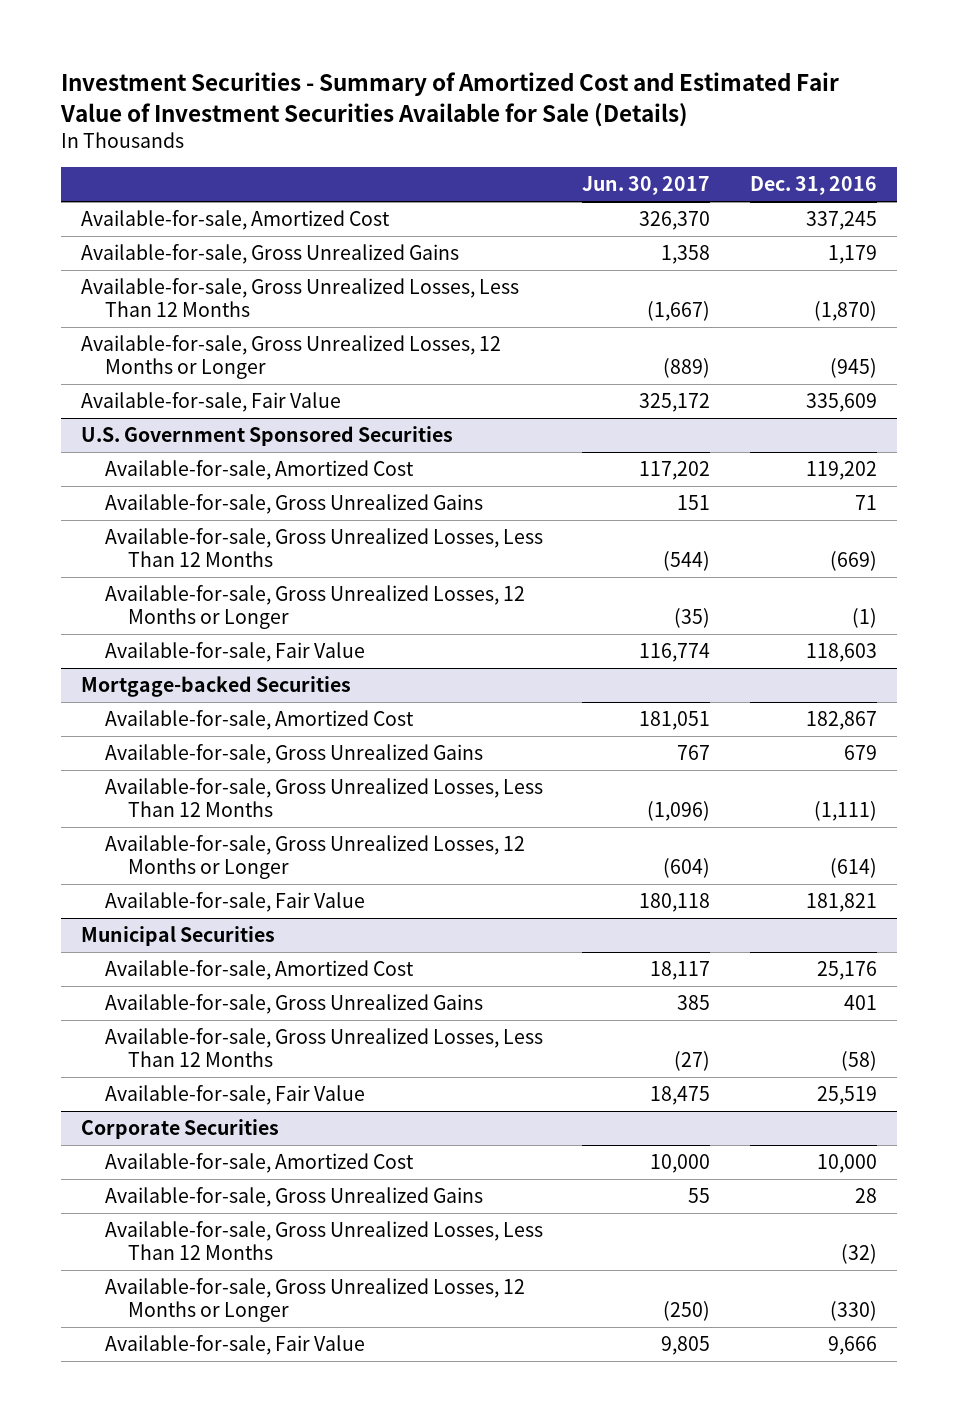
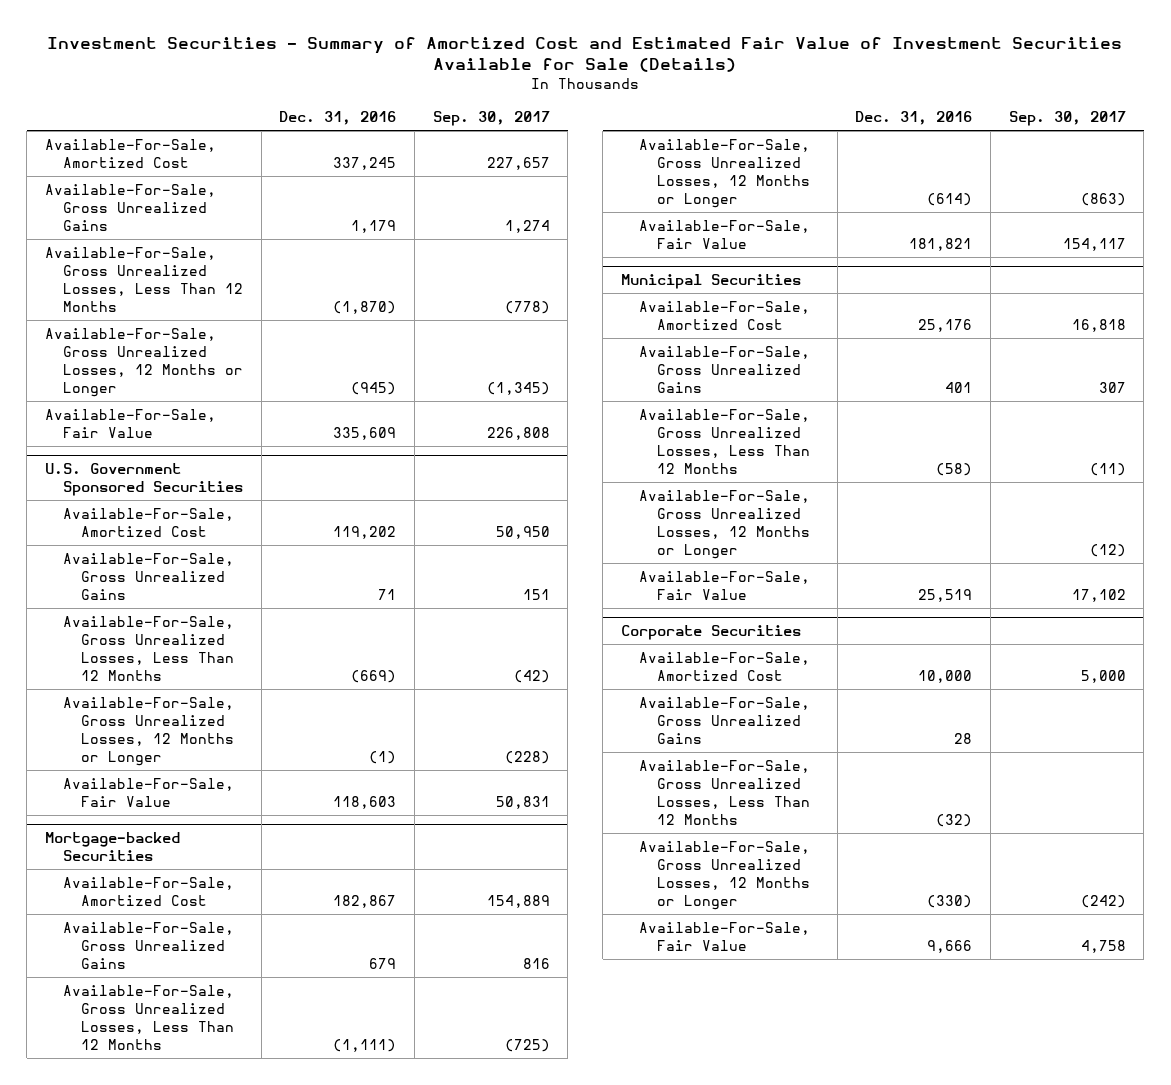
- | Jun. 30, 2017 | Dec. 31, 2016
+ | Dec. 31, 2016 | Sep. 30, 2017
- Available-for-sale, Amortized Cost | 326,370 | 337,245
- Available-for-sale, Gross Unrealized Gains | 1,358 | 1,179
- Available-for-sale, Gross Unrealized Losses, Less Than 12 Months | (1,667) | (1,870)
- Available-for-sale, Gross Unrealized Losses, 12 Months or Longer | (889) | (945)
- Available-for-sale, Fair Value | 325,172 | 335,609
+ Available-For-Sale, Amortized Cost | 337,245 | 227,657
+ Available-For-Sale, Gross Unrealized Gains | 1,179 | 1,274
+ Available-For-Sale, Gross Unrealized Losses, Less Than 12 Months | (1,870) | (778)
+ Available-For-Sale, Gross Unrealized Losses, 12 Months or Longer | (945) | (1,345)
+ Available-For-Sale, Fair Value | 335,609 | 226,808
@ U.S. Government Sponsored Securities
- Available-for-sale, Amortized Cost | 117,202 | 119,202
- Available-for-sale, Gross Unrealized Gains | 151 | 71
- Available-for-sale, Gross Unrealized Losses, Less Than 12 Months | (544) | (669)
- Available-for-sale, Gross Unrealized Losses, 12 Months or Longer | (35) | (1)
- Available-for-sale, Fair Value | 116,774 | 118,603
+ Available-For-Sale, Amortized Cost | 119,202 | 50,950
+ Available-For-Sale, Gross Unrealized Gains | 71 | 151
+ Available-For-Sale, Gross Unrealized Losses, Less Than 12 Months | (669) | (42)
+ Available-For-Sale, Gross Unrealized Losses, 12 Months or Longer | (1) | (228)
+ Available-For-Sale, Fair Value | 118,603 | 50,831
@ Mortgage-backed Securities
- Available-for-sale, Amortized Cost | 181,051 | 182,867
- Available-for-sale, Gross Unrealized Gains | 767 | 679
- Available-for-sale, Gross Unrealized Losses, Less Than 12 Months | (1,096) | (1,111)
- Available-for-sale, Gross Unrealized Losses, 12 Months or Longer | (604) | (614)
- Available-for-sale, Fair Value | 180,118 | 181,821
+ Available-For-Sale, Amortized Cost | 182,867 | 154,889
+ Available-For-Sale, Gross Unrealized Gains | 679 | 816
+ Available-For-Sale, Gross Unrealized Losses, Less Than 12 Months | (1,111) | (725)
+ Available-For-Sale, Gross Unrealized Losses, 12 Months or Longer | (614) | (863)
+ Available-For-Sale, Fair Value | 181,821 | 154,117
@ Municipal Securities
- Available-for-sale, Amortized Cost | 18,117 | 25,176
- Available-for-sale, Gross Unrealized Gains | 385 | 401
- Available-for-sale, Gross Unrealized Losses, Less Than 12 Months | (27) | (58)
- Available-for-sale, Fair Value | 18,475 | 25,519
+ Available-For-Sale, Amortized Cost | 25,176 | 16,818
+ Available-For-Sale, Gross Unrealized Gains | 401 | 307
+ Available-For-Sale, Gross Unrealized Losses, Less Than 12 Months | (58) | (11)
+ Available-For-Sale, Gross Unrealized Losses, 12 Months or Longer | | (12)
+ Available-For-Sale, Fair Value | 25,519 | 17,102
@ Corporate Securities
- Available-for-sale, Amortized Cost | 10,000 | 10,000
- Available-for-sale, Gross Unrealized Gains | 55 | 28
- Available-for-sale, Gross Unrealized Losses, Less Than 12 Months | | (32)
- Available-for-sale, Gross Unrealized Losses, 12 Months or Longer | (250) | (330)
- Available-for-sale, Fair Value | 9,805 | 9,666
+ Available-For-Sale, Amortized Cost | 10,000 | 5,000
+ Available-For-Sale, Gross Unrealized Gains | 28 |
+ Available-For-Sale, Gross Unrealized Losses, Less Than 12 Months | (32) |
+ Available-For-Sale, Gross Unrealized Losses, 12 Months or Longer | (330) | (242)
+ Available-For-Sale, Fair Value | 9,666 | 4,758

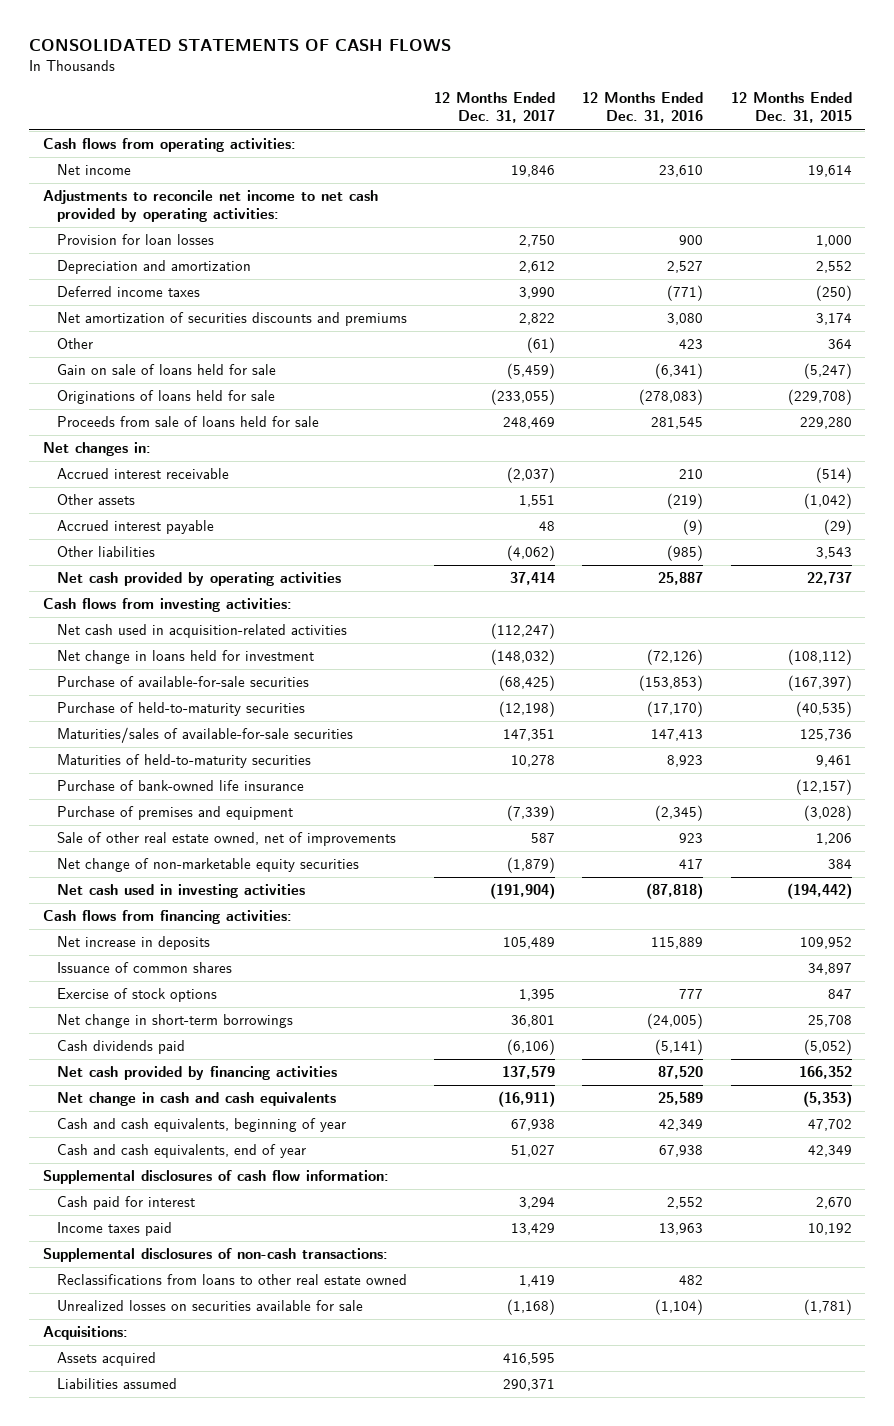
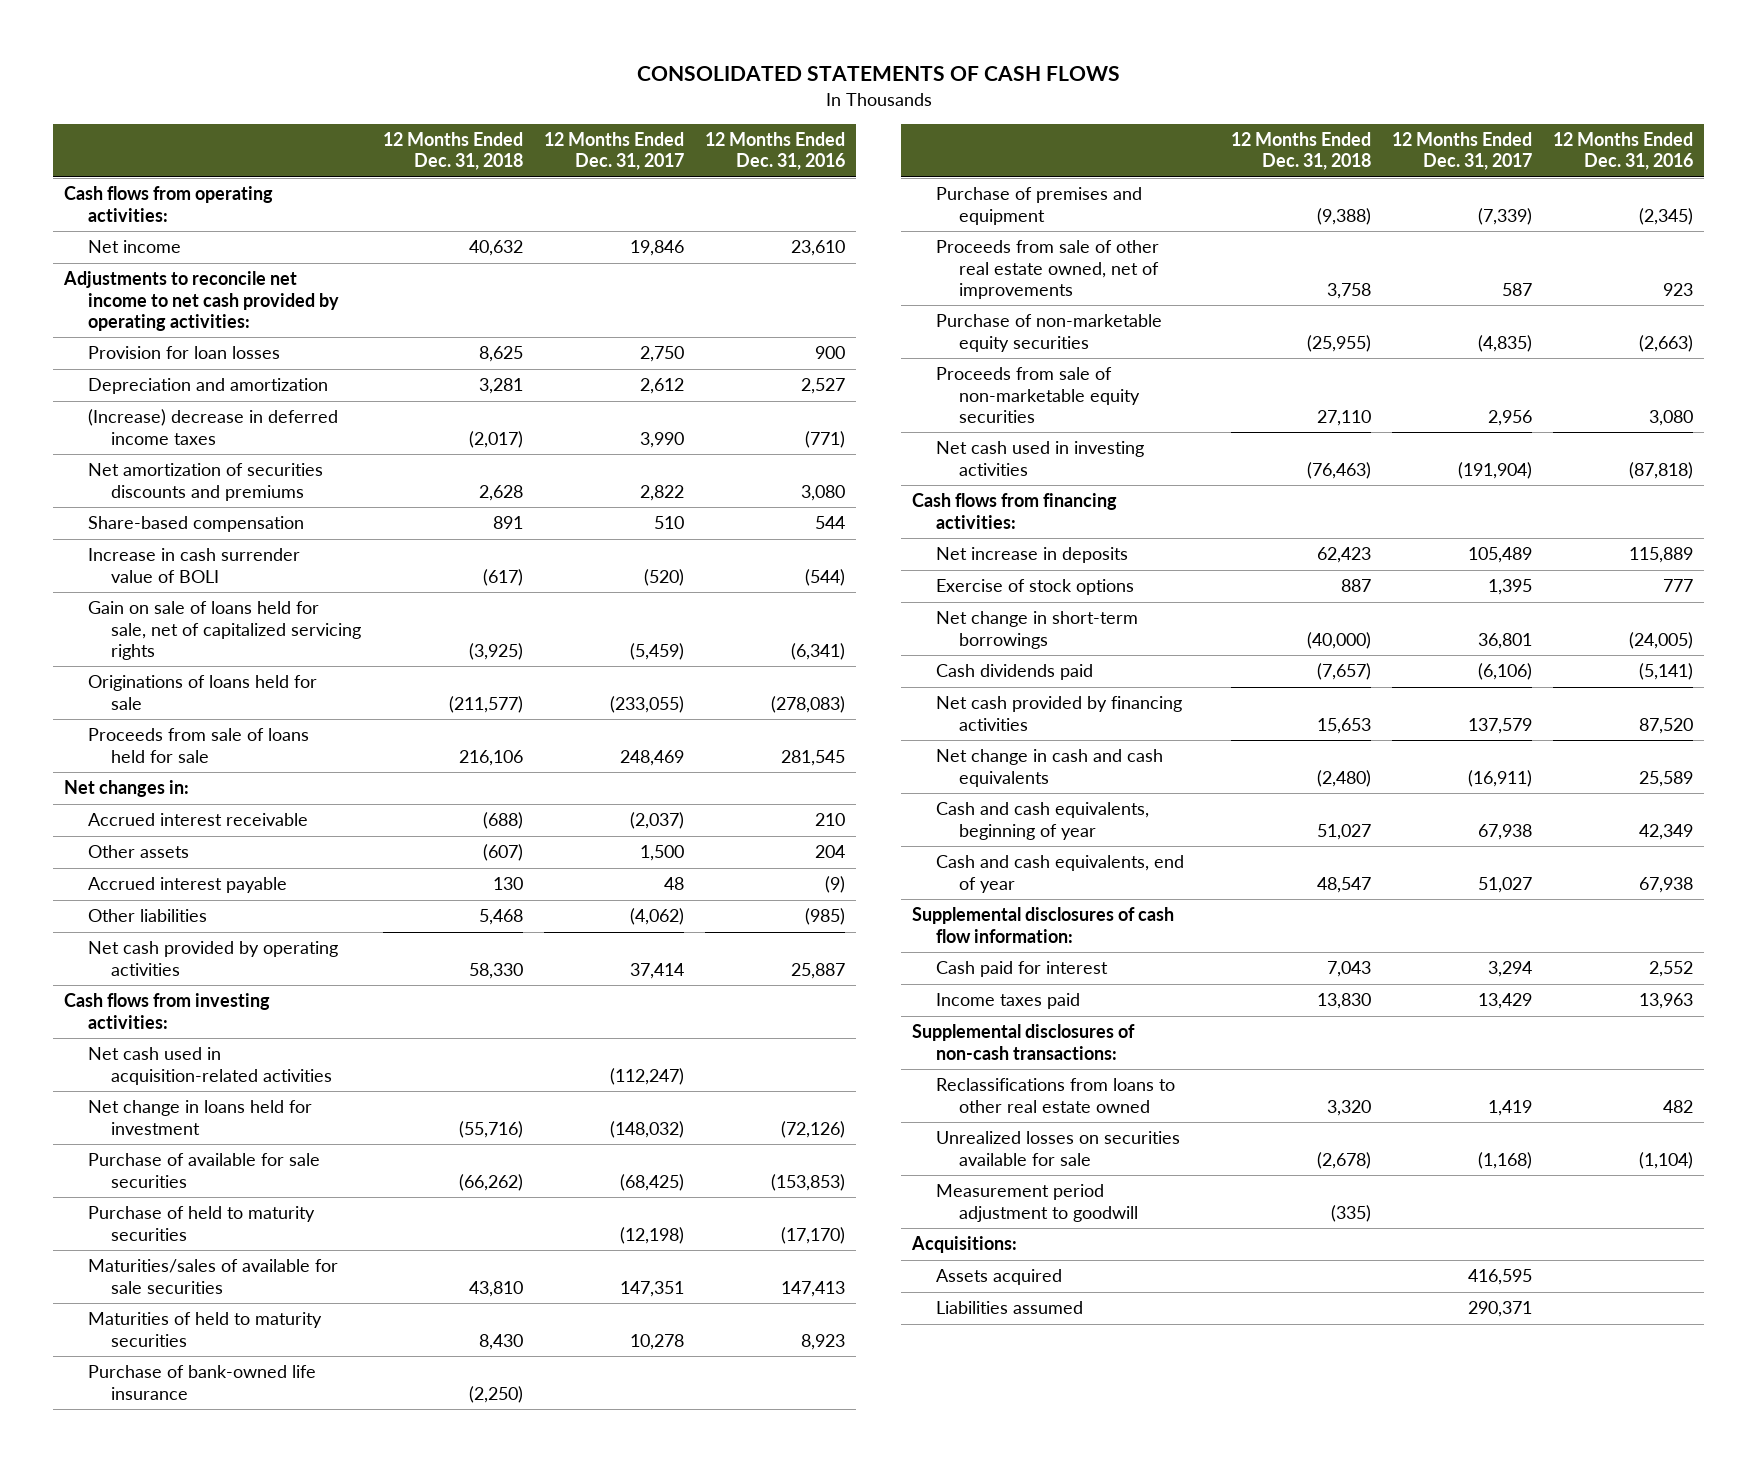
- | 12 Months Ended Dec. 31, 2017 | 12 Months Ended Dec. 31, 2016 | 12 Months Ended Dec. 31, 2015
+ | 12 Months Ended Dec. 31, 2018 | 12 Months Ended Dec. 31, 2017 | 12 Months Ended Dec. 31, 2016
- Deferred income taxes | 3,990 | (771) | (250)
+ (Increase) decrease in deferred income taxes | (2,017) | 3,990 | (771)
- Other | (61) | 423 | 364
- Gain on sale of loans held for sale | (5,459) | (6,341) | (5,247)
+ Share-based compensation | 891 | 510 | 544
+ Increase in cash surrender value of BOLI | (617) | (520) | (544)
+ Gain on sale of loans held for sale, net of capitalized servicing rights | (3,925) | (5,459) | (6,341)
- Other assets | 1,551 | (219) | (1,042)
+ Other assets | (607) | 1,500 | 204
- Purchase of available-for-sale securities | (68,425) | (153,853) | (167,397)
- Purchase of held-to-maturity securities | (12,198) | (17,170) | (40,535)
- Maturities/sales of available-for-sale securities | 147,351 | 147,413 | 125,736
- Maturities of held-to-maturity securities | 10,278 | 8,923 | 9,461
+ Purchase of available for sale securities | (66,262) | (68,425) | (153,853)
+ Purchase of held to maturity securities | | (12,198) | (17,170)
+ Maturities/sales of available for sale securities | 43,810 | 147,351 | 147,413
+ Maturities of held to maturity securities | 8,430 | 10,278 | 8,923
- Sale of other real estate owned, net of improvements | 587 | 923 | 1,206
- Net change of non-marketable equity securities | (1,879) | 417 | 384
+ Proceeds from sale of other real estate owned, net of improvements | 3,758 | 587 | 923
+ Purchase of non-marketable equity securities | (25,955) | (4,835) | (2,663)
+ Proceeds from sale of non-marketable equity securities | 27,110 | 2,956 | 3,080
- Issuance of common shares | | | 34,897
+ Measurement period adjustment to goodwill | (335) | |

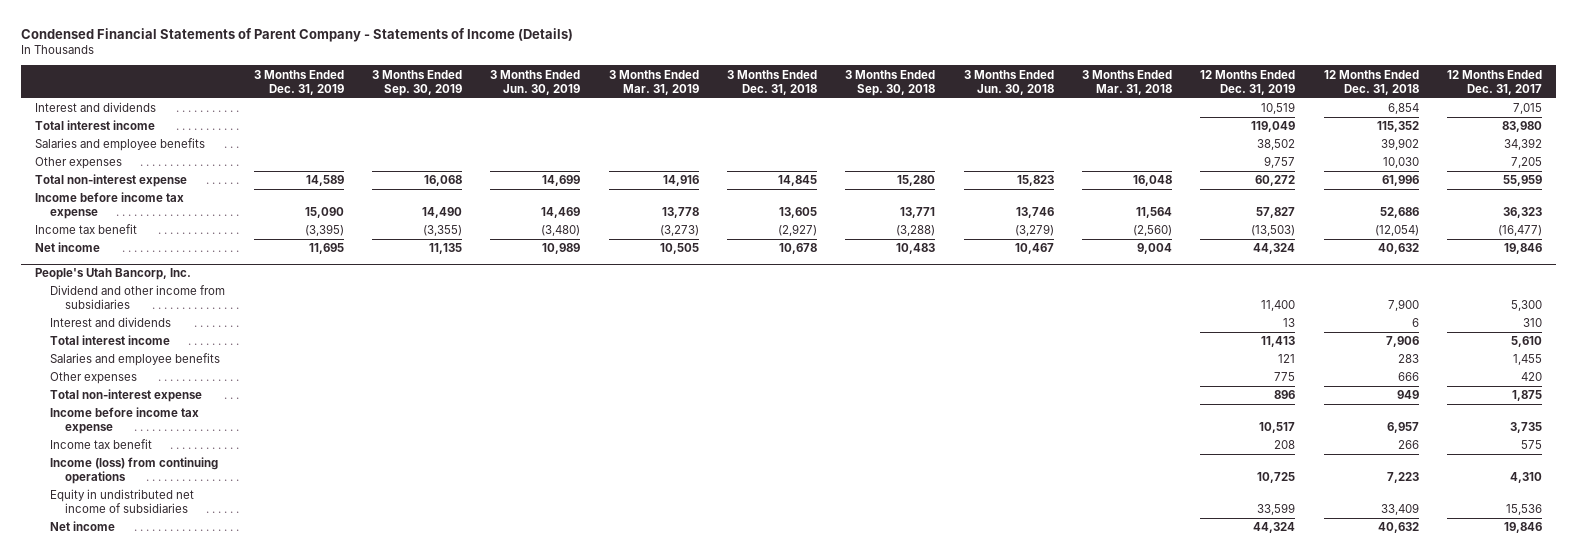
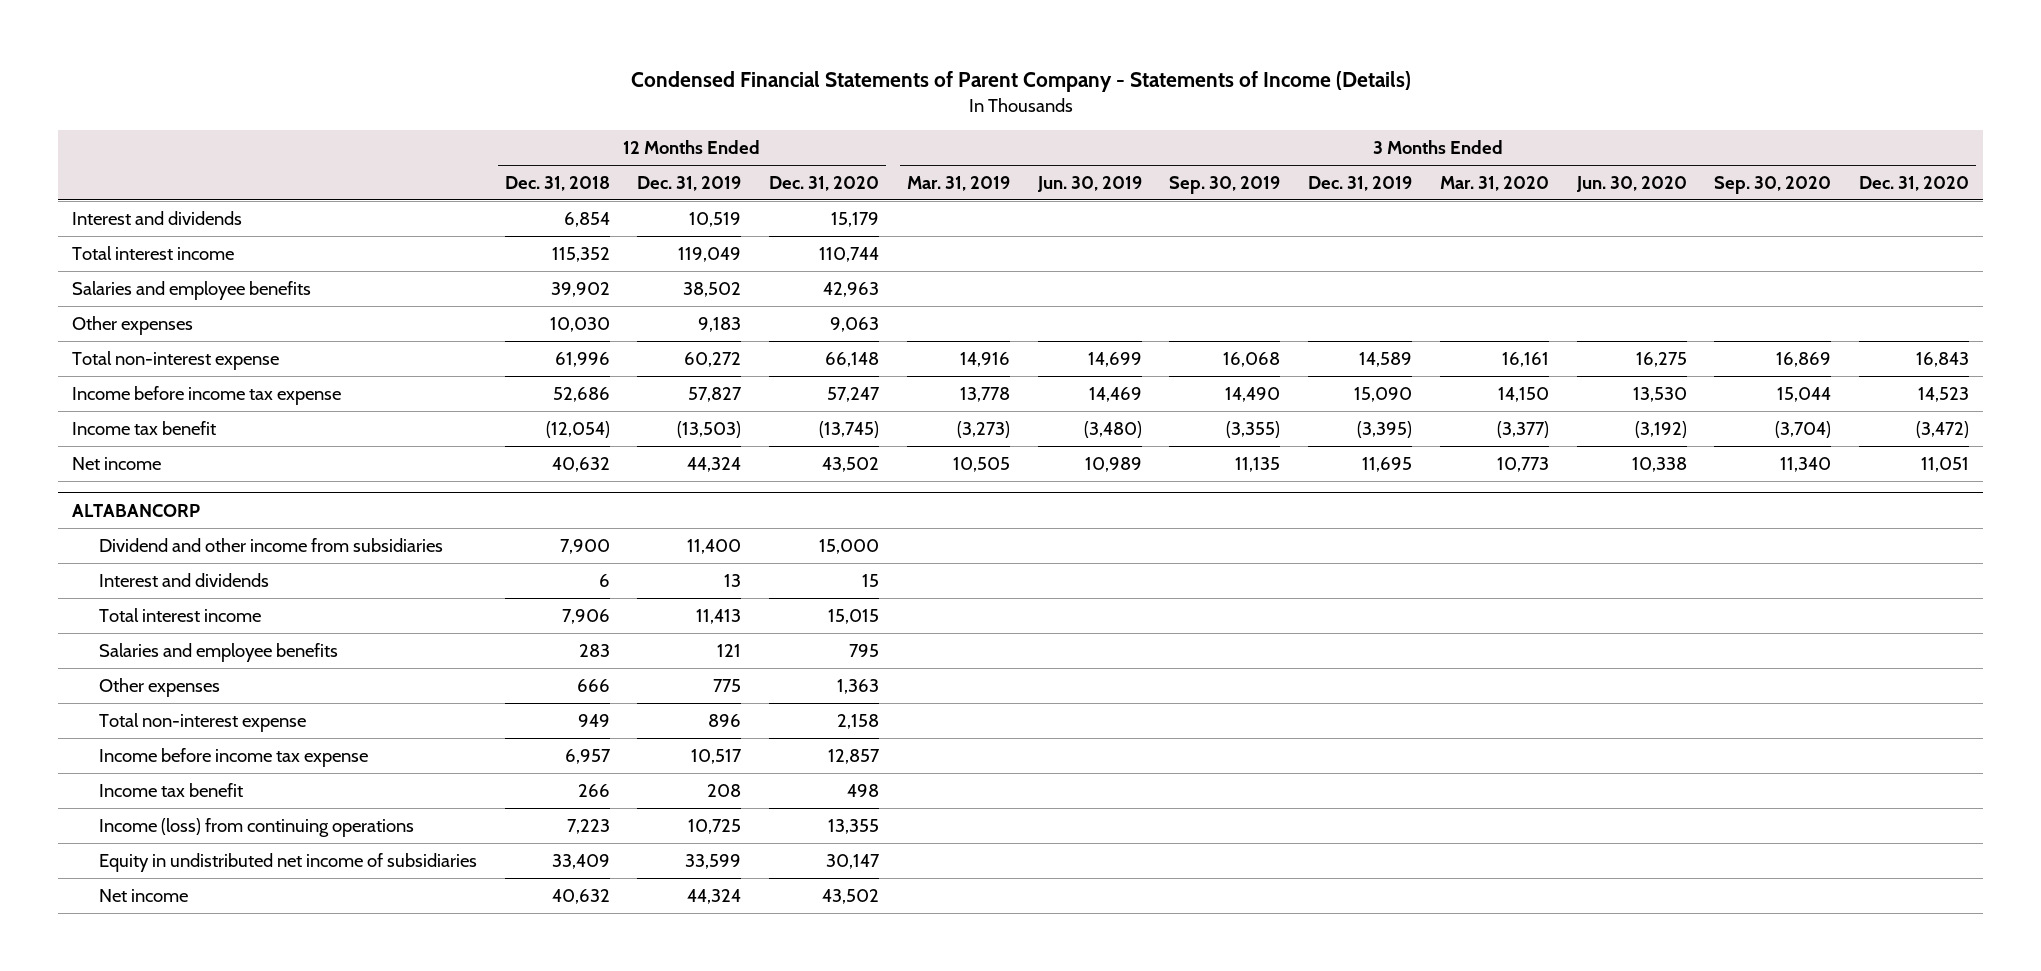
- | 3 Months Ended Dec. 31, 2019 | 3 Months Ended Sep. 30, 2019 | 3 Months Ended Jun. 30, 2019 | 3 Months Ended Mar. 31, 2019 | 3 Months Ended Dec. 31, 2018 | 3 Months Ended Sep. 30, 2018 | 3 Months Ended Jun. 30, 2018 | 3 Months Ended Mar. 31, 2018 | 12 Months Ended Dec. 31, 2019 | 12 Months Ended Dec. 31, 2018 | 12 Months Ended Dec. 31, 2017
+ | 12 Months Ended Dec. 31, 2018 | 12 Months Ended Dec. 31, 2019 | 12 Months Ended Dec. 31, 2020 | 3 Months Ended Mar. 31, 2019 | 3 Months Ended Jun. 30, 2019 | 3 Months Ended Sep. 30, 2019 | 3 Months Ended Dec. 31, 2019 | 3 Months Ended Mar. 31, 2020 | 3 Months Ended Jun. 30, 2020 | 3 Months Ended Sep. 30, 2020 | 3 Months Ended Dec. 31, 2020
- Other expenses | | | | | | | | | 9,757 | 10,030 | 7,205
+ Other expenses | 10,030 | 9,183 | 9,063 | | | | | | | |
- People's Utah Bancorp, Inc.
+ ALTABANCORP

